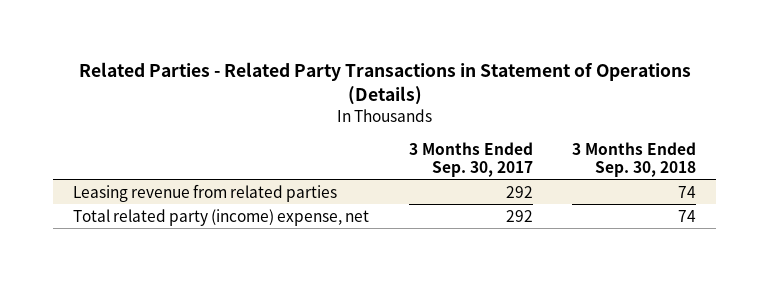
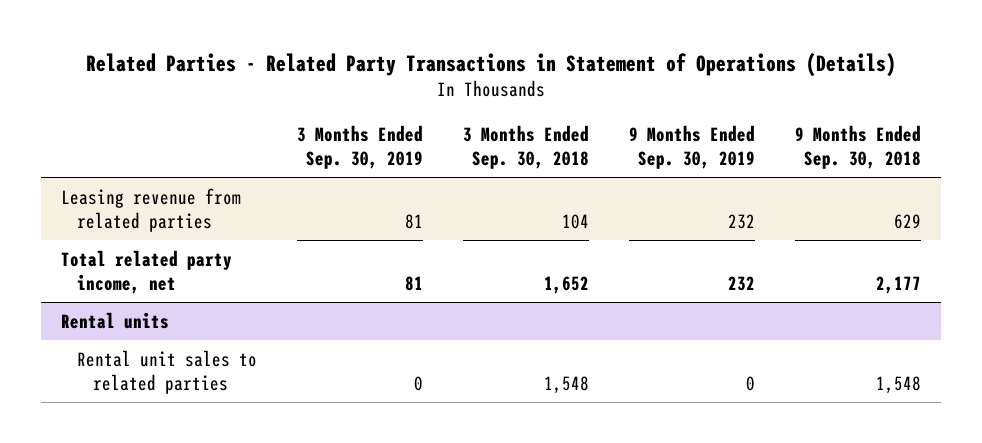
- | 3 Months Ended Sep. 30, 2017 | 3 Months Ended Sep. 30, 2018
+ | 3 Months Ended Sep. 30, 2019 | 3 Months Ended Sep. 30, 2018 | 9 Months Ended Sep. 30, 2019 | 9 Months Ended Sep. 30, 2018
- Leasing revenue from related parties | 292 | 74
- Total related party (income) expense, net | 292 | 74
+ Leasing revenue from related parties | 81 | 104 | 232 | 629
+ Total related party income, net | 81 | 1,652 | 232 | 2,177
+ Rental units
+ Rental unit sales to related parties | 0 | 1,548 | 0 | 1,548

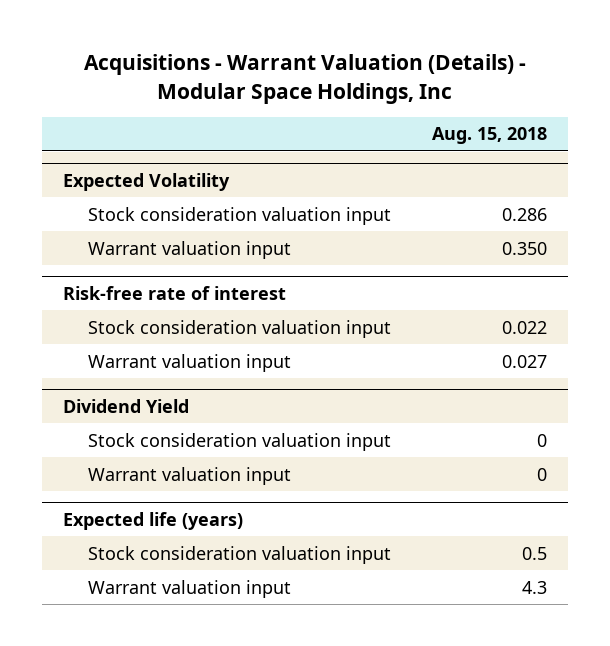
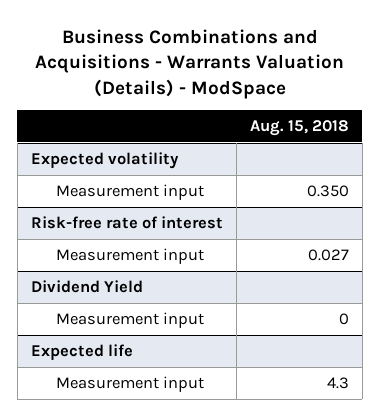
- Acquisitions - Warrant Valuation (Details) - Modular Space Holdings, Inc
+ Business Combinations and Acquisitions - Warrants Valuation (Details) - ModSpace
- Expected Volatility
- Stock consideration valuation input | 0.286
- Warrant valuation input | 0.350
+ Expected volatility
+ Measurement input | 0.350
@ Risk-free rate of interest
- Stock consideration valuation input | 0.022
- Warrant valuation input | 0.027
+ Measurement input | 0.027
@ Dividend Yield
- Stock consideration valuation input | 0
- Warrant valuation input | 0
- Expected life (years)
- Stock consideration valuation input | 0.5
- Warrant valuation input | 4.3
@ Dividend Yield
+ Measurement input | 0
+ Expected life
+ Measurement input | 4.3

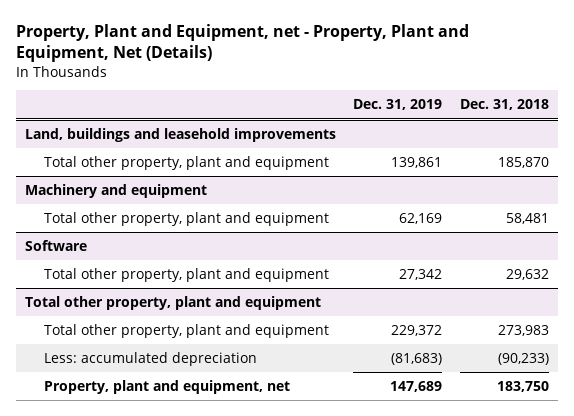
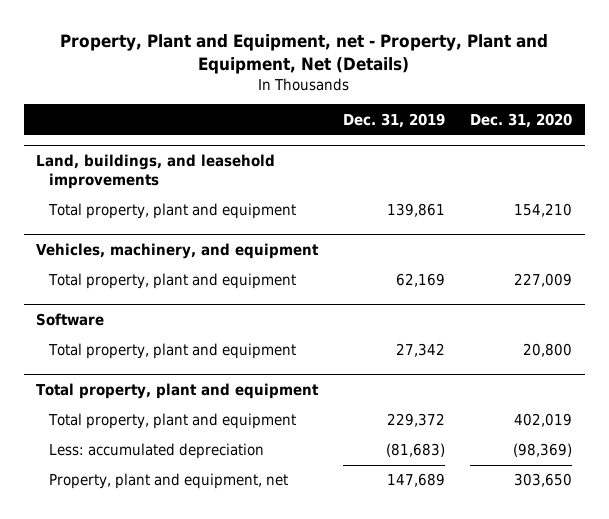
- | Dec. 31, 2019 | Dec. 31, 2018
+ | Dec. 31, 2019 | Dec. 31, 2020
- Land, buildings and leasehold improvements
- Total other property, plant and equipment | 139,861 | 185,870
- Machinery and equipment
- Total other property, plant and equipment | 62,169 | 58,481
+ Land, buildings, and leasehold improvements
+ Total property, plant and equipment | 139,861 | 154,210
+ Vehicles, machinery, and equipment
+ Total property, plant and equipment | 62,169 | 227,009
@ Software
- Total other property, plant and equipment | 27,342 | 29,632
- Total other property, plant and equipment
- Total other property, plant and equipment | 229,372 | 273,983
@ Software
+ Total property, plant and equipment | 27,342 | 20,800
+ Total property, plant and equipment
+ Total property, plant and equipment | 229,372 | 402,019

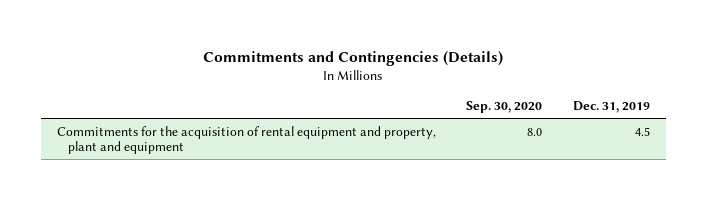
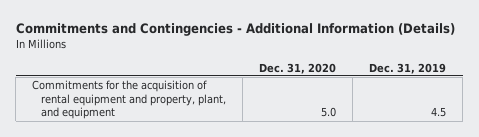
- Commitments and Contingencies (Details)
+ Commitments and Contingencies - Additional Information (Details)
- | Sep. 30, 2020 | Dec. 31, 2019
+ | Dec. 31, 2020 | Dec. 31, 2019
- Commitments for the acquisition of rental equipment and property, plant and equipment | 8.0 | 4.5
+ Commitments for the acquisition of rental equipment and property, plant, and equipment | 5.0 | 4.5

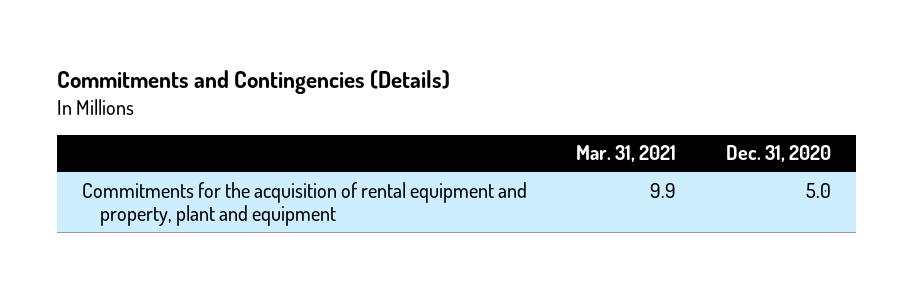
- Commitments and Contingencies - Additional Information (Details)
+ Commitments and Contingencies (Details)
- | Dec. 31, 2020 | Dec. 31, 2019
+ | Mar. 31, 2021 | Dec. 31, 2020
- Commitments for the acquisition of rental equipment and property, plant, and equipment | 5.0 | 4.5
+ Commitments for the acquisition of rental equipment and property, plant and equipment | 9.9 | 5.0

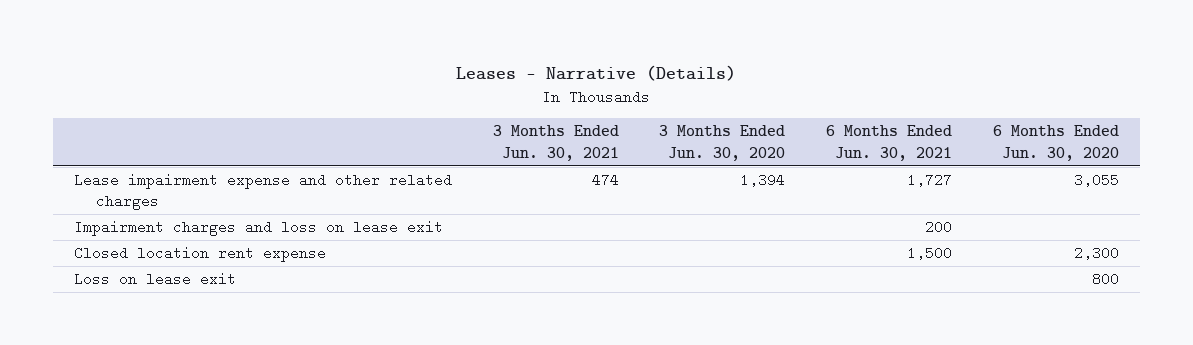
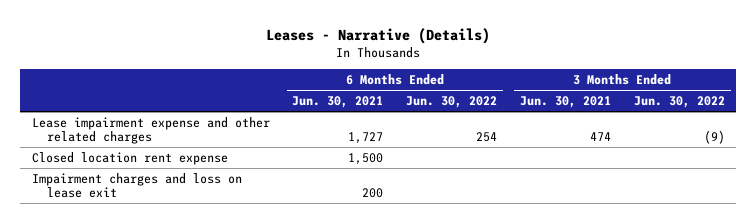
- | 3 Months Ended Jun. 30, 2021 | 3 Months Ended Jun. 30, 2020 | 6 Months Ended Jun. 30, 2021 | 6 Months Ended Jun. 30, 2020
+ | 6 Months Ended Jun. 30, 2021 | 6 Months Ended Jun. 30, 2022 | 3 Months Ended Jun. 30, 2021 | 3 Months Ended Jun. 30, 2022
- Loss on lease exit | | | | 800
moved down: Impairment charges and loss on lease exit | 200 | | |

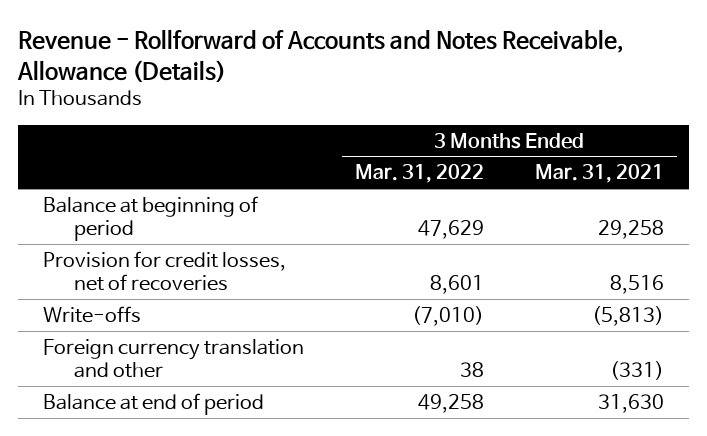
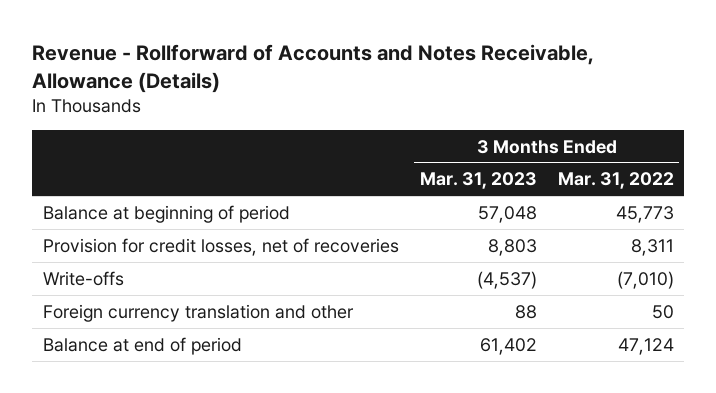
- | 3 Months Ended Mar. 31, 2022 | 3 Months Ended Mar. 31, 2021
+ | 3 Months Ended Mar. 31, 2023 | 3 Months Ended Mar. 31, 2022
- Balance at beginning of period | 47,629 | 29,258
- Provision for credit losses, net of recoveries | 8,601 | 8,516
+ Balance at beginning of period | 57,048 | 45,773
+ Provision for credit losses, net of recoveries | 8,803 | 8,311
- Foreign currency translation and other | 38 | (331)
- Balance at end of period | 49,258 | 31,630
+ Foreign currency translation and other | 88 | 50
+ Balance at end of period | 61,402 | 47,124

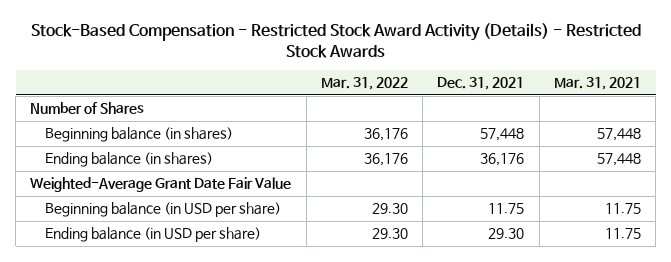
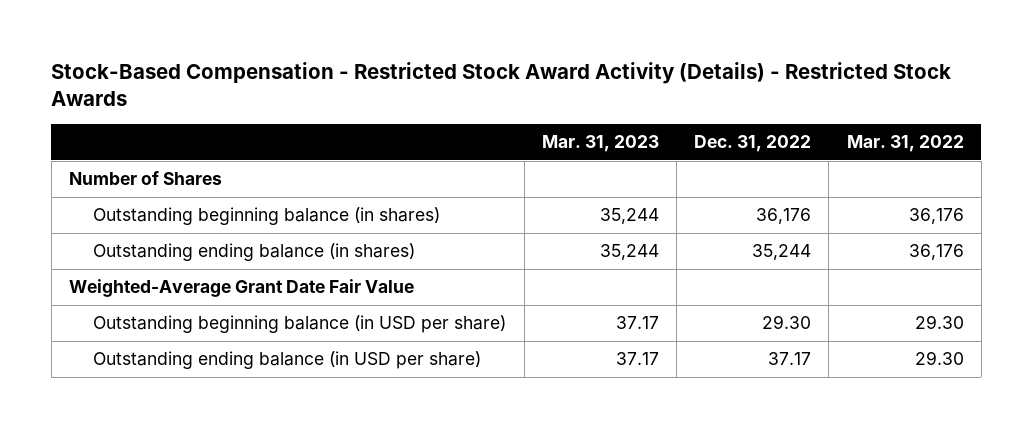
- | Mar. 31, 2022 | Dec. 31, 2021 | Mar. 31, 2021
+ | Mar. 31, 2023 | Dec. 31, 2022 | Mar. 31, 2022
- Beginning balance (in shares) | 36,176 | 57,448 | 57,448
- Ending balance (in shares) | 36,176 | 36,176 | 57,448
+ Outstanding beginning balance (in shares) | 35,244 | 36,176 | 36,176
+ Outstanding ending balance (in shares) | 35,244 | 35,244 | 36,176
- Beginning balance (in USD per share) | 29.30 | 11.75 | 11.75
- Ending balance (in USD per share) | 29.30 | 29.30 | 11.75
+ Outstanding beginning balance (in USD per share) | 37.17 | 29.30 | 29.30
+ Outstanding ending balance (in USD per share) | 37.17 | 37.17 | 29.30

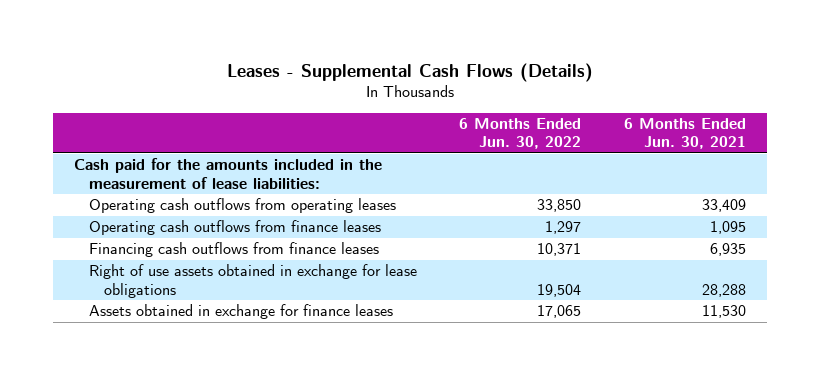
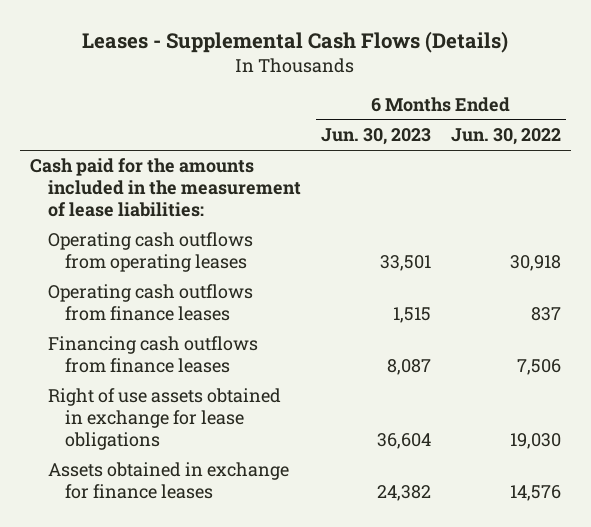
- | 6 Months Ended Jun. 30, 2022 | 6 Months Ended Jun. 30, 2021
+ | 6 Months Ended Jun. 30, 2023 | 6 Months Ended Jun. 30, 2022
- Operating cash outflows from operating leases | 33,850 | 33,409
- Operating cash outflows from finance leases | 1,297 | 1,095
- Financing cash outflows from finance leases | 10,371 | 6,935
- Right of use assets obtained in exchange for lease obligations | 19,504 | 28,288
- Assets obtained in exchange for finance leases | 17,065 | 11,530
+ Operating cash outflows from operating leases | 33,501 | 30,918
+ Operating cash outflows from finance leases | 1,515 | 837
+ Financing cash outflows from finance leases | 8,087 | 7,506
+ Right of use assets obtained in exchange for lease obligations | 36,604 | 19,030
+ Assets obtained in exchange for finance leases | 24,382 | 14,576

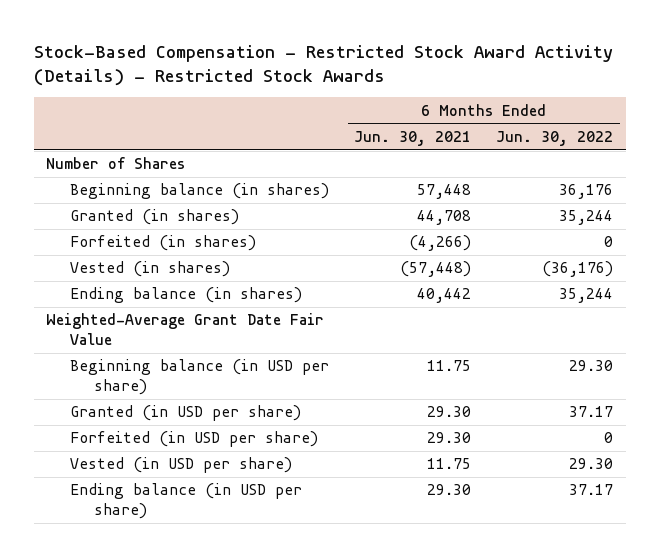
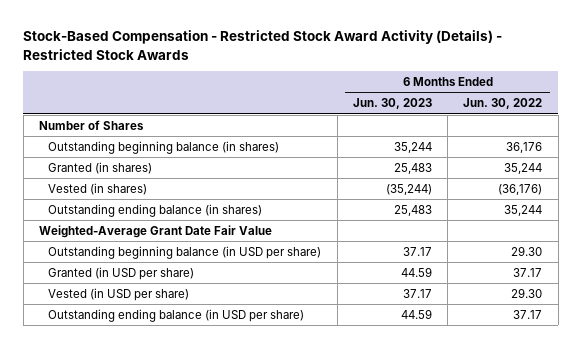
- | 6 Months Ended Jun. 30, 2021 | 6 Months Ended Jun. 30, 2022
+ | 6 Months Ended Jun. 30, 2023 | 6 Months Ended Jun. 30, 2022
- Beginning balance (in shares) | 57,448 | 36,176
+ Outstanding beginning balance (in shares) | 35,244 | 36,176
- Forfeited (in shares) | (4,266) | 0
- Ending balance (in shares) | 40,442 | 35,244
+ Outstanding ending balance (in shares) | 25,483 | 35,244
- Beginning balance (in USD per share) | 11.75 | 29.30
+ Outstanding beginning balance (in USD per share) | 37.17 | 29.30
- Forfeited (in USD per share) | 29.30 | 0
- Ending balance (in USD per share) | 29.30 | 37.17
+ Outstanding ending balance (in USD per share) | 44.59 | 37.17

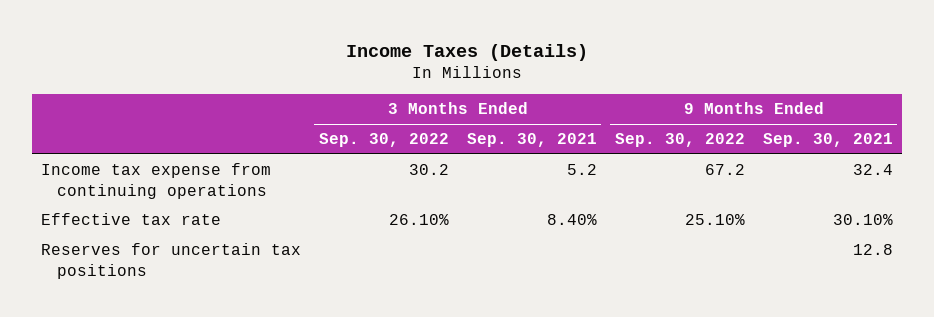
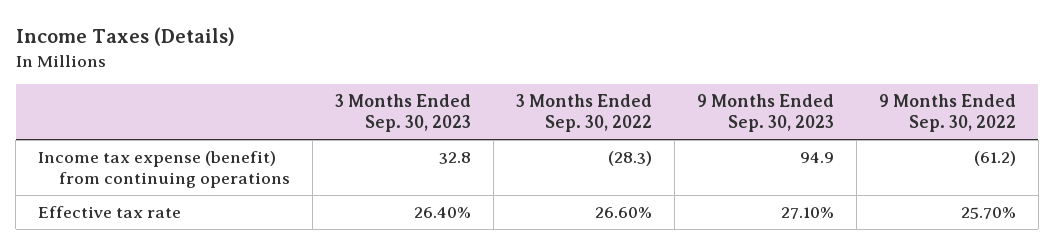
- | 3 Months Ended Sep. 30, 2022 | 3 Months Ended Sep. 30, 2021 | 9 Months Ended Sep. 30, 2022 | 9 Months Ended Sep. 30, 2021
+ | 3 Months Ended Sep. 30, 2023 | 3 Months Ended Sep. 30, 2022 | 9 Months Ended Sep. 30, 2023 | 9 Months Ended Sep. 30, 2022
- Income tax expense from continuing operations | 30.2 | 5.2 | 67.2 | 32.4
- Effective tax rate | 26.10% | 8.40% | 25.10% | 30.10%
- Reserves for uncertain tax positions | | | | 12.8
+ Income tax expense (benefit) from continuing operations | 32.8 | (28.3) | 94.9 | (61.2)
+ Effective tax rate | 26.40% | 26.60% | 27.10% | 25.70%

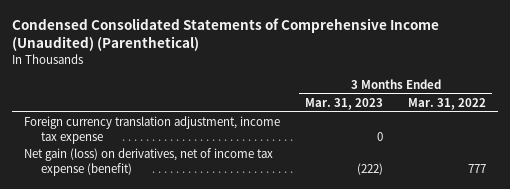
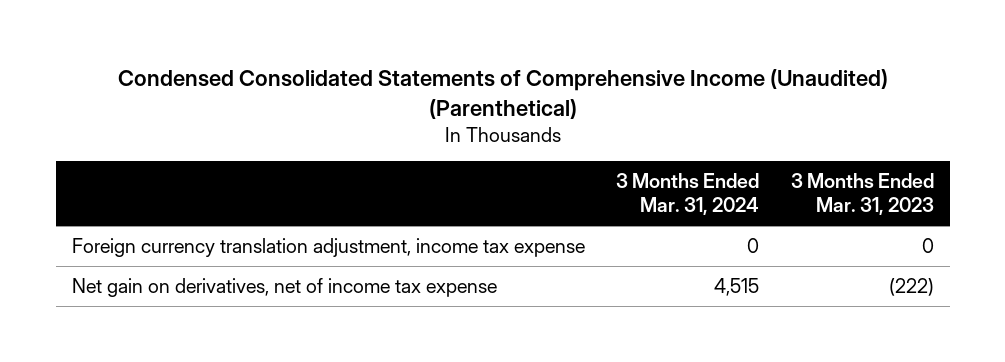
- | 3 Months Ended Mar. 31, 2023 | 3 Months Ended Mar. 31, 2022
+ | 3 Months Ended Mar. 31, 2024 | 3 Months Ended Mar. 31, 2023
- Net gain (loss) on derivatives, net of income tax expense (benefit) | (222) | 777
+ Net gain on derivatives, net of income tax expense | 4,515 | (222)

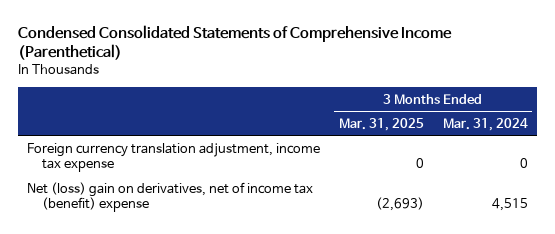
- Condensed Consolidated Statements of Comprehensive Income (Unaudited) (Parenthetical)
+ Condensed Consolidated Statements of Comprehensive Income (Parenthetical)
- | 3 Months Ended Mar. 31, 2024 | 3 Months Ended Mar. 31, 2023
+ | 3 Months Ended Mar. 31, 2025 | 3 Months Ended Mar. 31, 2024
- Net gain on derivatives, net of income tax expense | 4,515 | (222)
+ Net (loss) gain on derivatives, net of income tax (benefit) expense | (2,693) | 4,515

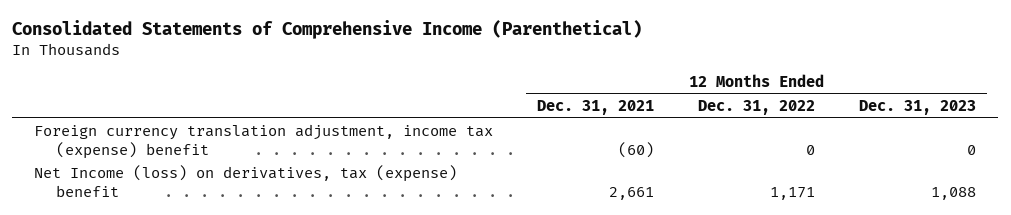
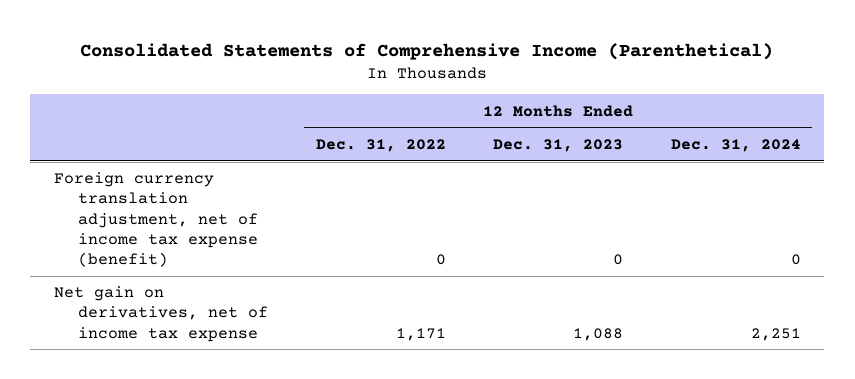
- | 12 Months Ended Dec. 31, 2021 | 12 Months Ended Dec. 31, 2022 | 12 Months Ended Dec. 31, 2023
+ | 12 Months Ended Dec. 31, 2022 | 12 Months Ended Dec. 31, 2023 | 12 Months Ended Dec. 31, 2024
- Foreign currency translation adjustment, income tax (expense) benefit | (60) | 0 | 0
- Net Income (loss) on derivatives, tax (expense) benefit | 2,661 | 1,171 | 1,088
+ Foreign currency translation adjustment, net of income tax expense (benefit) | 0 | 0 | 0
+ Net gain on derivatives, net of income tax expense | 1,171 | 1,088 | 2,251

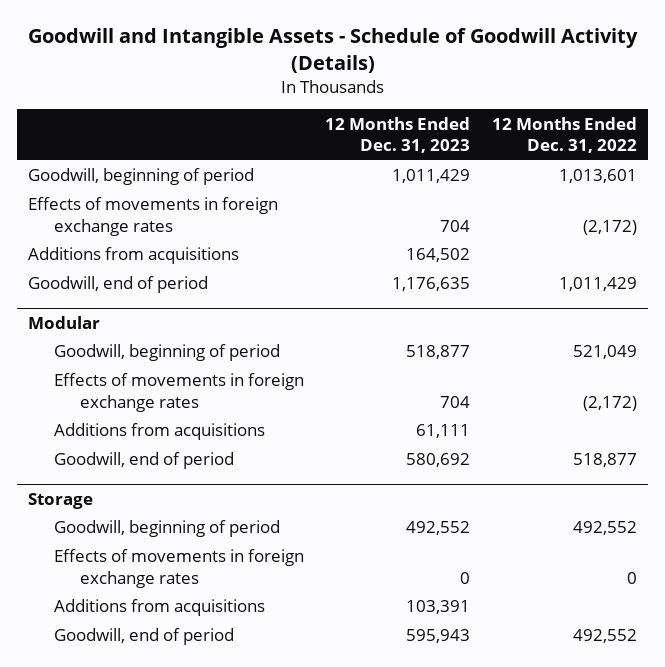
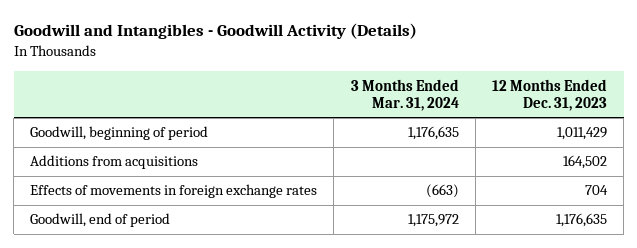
- Goodwill and Intangible Assets - Schedule of Goodwill Activity (Details)
+ Goodwill and Intangibles - Goodwill Activity (Details)
- | 12 Months Ended Dec. 31, 2023 | 12 Months Ended Dec. 31, 2022
+ | 3 Months Ended Mar. 31, 2024 | 12 Months Ended Dec. 31, 2023
- Effects of movements in foreign exchange rates | 704 | (2,172)
- Modular
- Goodwill, beginning of period | 518,877 | 521,049
- Additions from acquisitions | 61,111 |
- Goodwill, end of period | 580,692 | 518,877
- Storage
- Goodwill, beginning of period | 492,552 | 492,552
- Effects of movements in foreign exchange rates | 0 | 0
- Additions from acquisitions | 103,391 |
- Goodwill, end of period | 595,943 | 492,552
moved down: Goodwill, end of period | 1,175,972 | 1,176,635

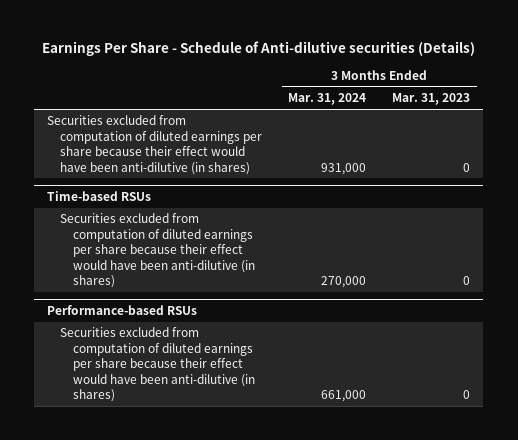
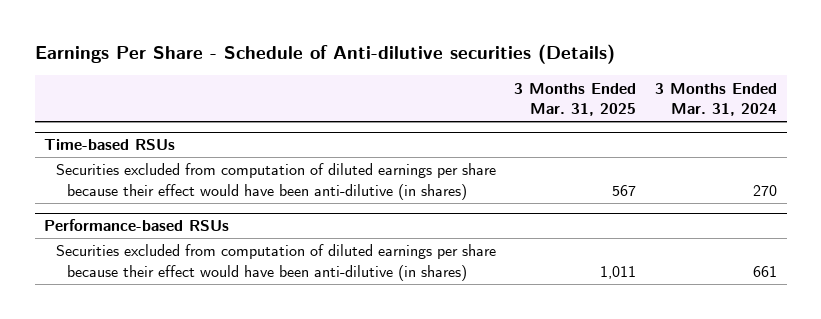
- | 3 Months Ended Mar. 31, 2024 | 3 Months Ended Mar. 31, 2023
+ | 3 Months Ended Mar. 31, 2025 | 3 Months Ended Mar. 31, 2024
- Securities excluded from computation of diluted earnings per share because their effect would have been anti-dilutive (in shares) | 931,000 | 0
@ Time-based RSUs
- Securities excluded from computation of diluted earnings per share because their effect would have been anti-dilutive (in shares) | 270,000 | 0
+ Securities excluded from computation of diluted earnings per share because their effect would have been anti-dilutive (in shares) | 567 | 270
@ Performance-based RSUs
- Securities excluded from computation of diluted earnings per share because their effect would have been anti-dilutive (in shares) | 661,000 | 0
+ Securities excluded from computation of diluted earnings per share because their effect would have been anti-dilutive (in shares) | 1,011 | 661

